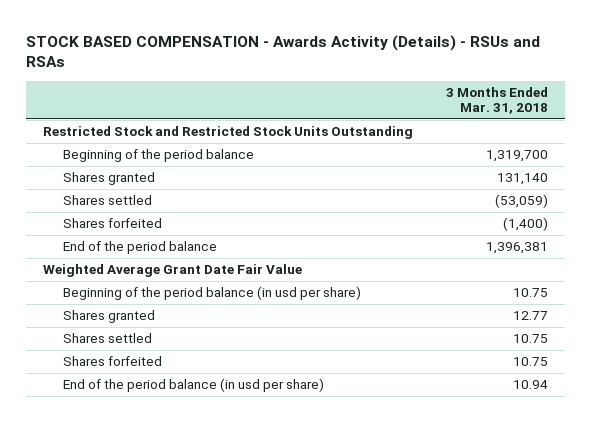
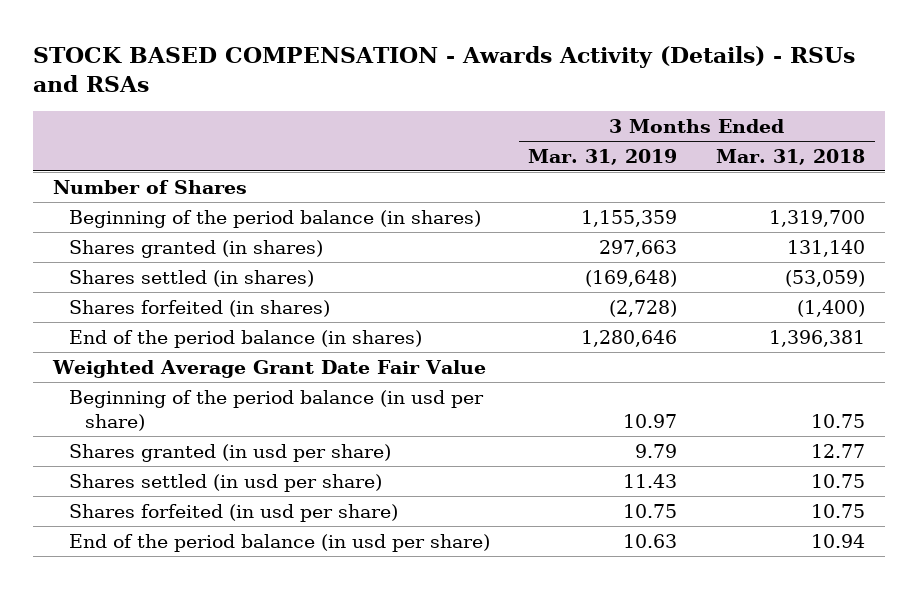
- | 3 Months Ended Mar. 31, 2018
+ | 3 Months Ended Mar. 31, 2019 | 3 Months Ended Mar. 31, 2018
- Restricted Stock and Restricted Stock Units Outstanding
- Beginning of the period balance | 1,319,700
- Shares granted | 131,140
- Shares settled | (53,059)
- Shares forfeited | (1,400)
- End of the period balance | 1,396,381
+ Number of Shares
+ Beginning of the period balance (in shares) | 1,155,359 | 1,319,700
+ Shares granted (in shares) | 297,663 | 131,140
+ Shares settled (in shares) | (169,648) | (53,059)
+ Shares forfeited (in shares) | (2,728) | (1,400)
+ End of the period balance (in shares) | 1,280,646 | 1,396,381
- Shares granted | 12.77
- Shares settled | 10.75
- Shares forfeited | 10.75
+ Shares granted (in usd per share) | 9.79 | 12.77
+ Shares settled (in usd per share) | 11.43 | 10.75
+ Shares forfeited (in usd per share) | 10.75 | 10.75

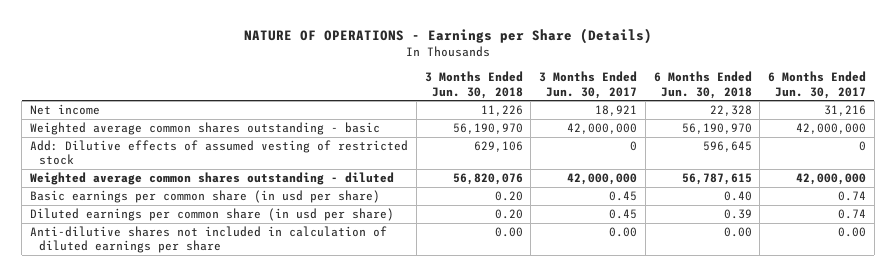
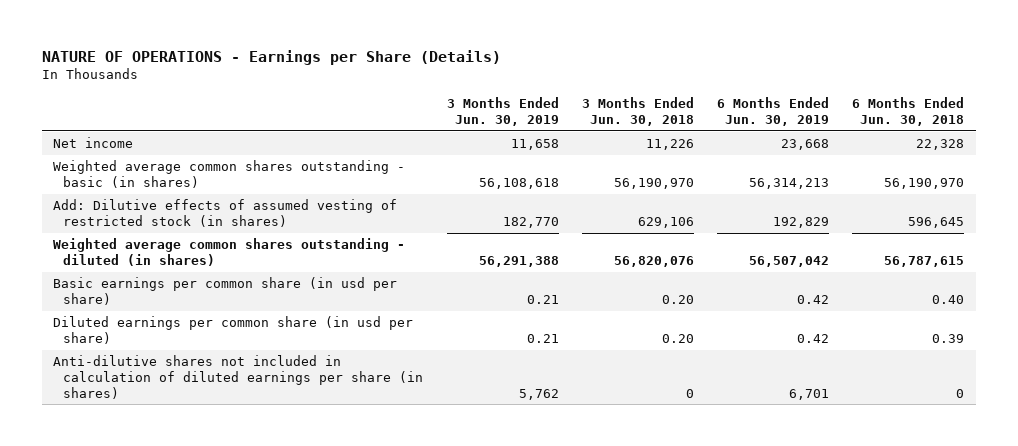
- | 3 Months Ended Jun. 30, 2018 | 3 Months Ended Jun. 30, 2017 | 6 Months Ended Jun. 30, 2018 | 6 Months Ended Jun. 30, 2017
+ | 3 Months Ended Jun. 30, 2019 | 3 Months Ended Jun. 30, 2018 | 6 Months Ended Jun. 30, 2019 | 6 Months Ended Jun. 30, 2018
- Weighted average common shares outstanding - basic | 56,190,970 | 42,000,000 | 56,190,970 | 42,000,000
- Add: Dilutive effects of assumed vesting of restricted stock | 629,106 | 0 | 596,645 | 0
- Weighted average common shares outstanding - diluted | 56,820,076 | 42,000,000 | 56,787,615 | 42,000,000
+ Weighted average common shares outstanding - basic (in shares) | 56,108,618 | 56,190,970 | 56,314,213 | 56,190,970
+ Add: Dilutive effects of assumed vesting of restricted stock (in shares) | 182,770 | 629,106 | 192,829 | 596,645
+ Weighted average common shares outstanding - diluted (in shares) | 56,291,388 | 56,820,076 | 56,507,042 | 56,787,615
- Anti-dilutive shares not included in calculation of diluted earnings per share | 0.00 | 0.00 | 0.00 | 0.00
+ Anti-dilutive shares not included in calculation of diluted earnings per share (in shares) | 5,762 | 0 | 6,701 | 0

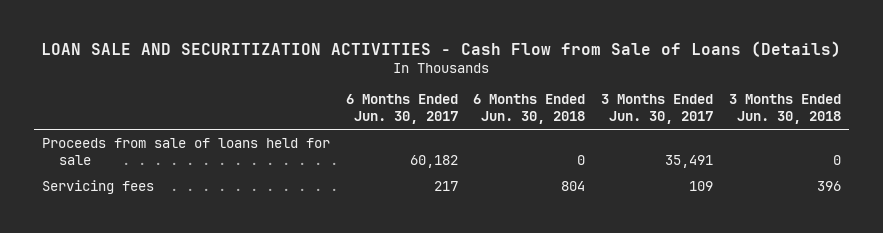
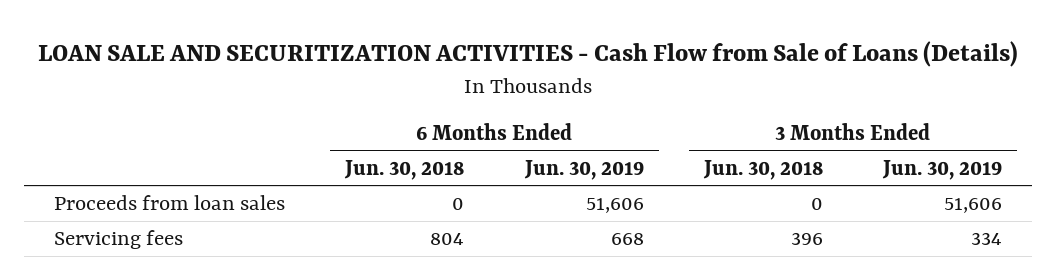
- | 6 Months Ended Jun. 30, 2017 | 6 Months Ended Jun. 30, 2018 | 3 Months Ended Jun. 30, 2017 | 3 Months Ended Jun. 30, 2018
+ | 6 Months Ended Jun. 30, 2018 | 6 Months Ended Jun. 30, 2019 | 3 Months Ended Jun. 30, 2018 | 3 Months Ended Jun. 30, 2019
- Proceeds from sale of loans held for sale | 60,182 | 0 | 35,491 | 0
+ Proceeds from loan sales | 0 | 51,606 | 0 | 51,606

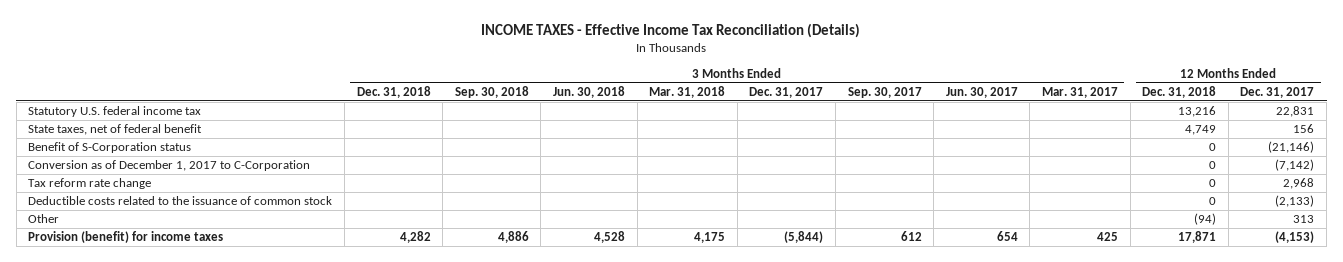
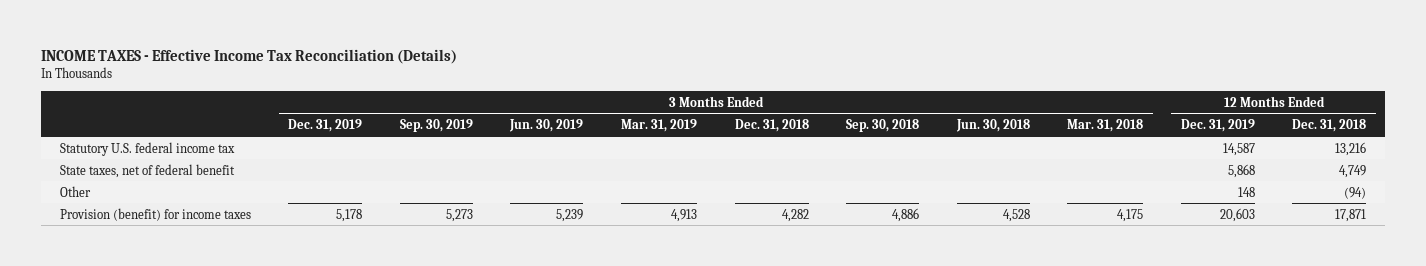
- | 3 Months Ended Dec. 31, 2018 | 3 Months Ended Sep. 30, 2018 | 3 Months Ended Jun. 30, 2018 | 3 Months Ended Mar. 31, 2018 | 3 Months Ended Dec. 31, 2017 | 3 Months Ended Sep. 30, 2017 | 3 Months Ended Jun. 30, 2017 | 3 Months Ended Mar. 31, 2017 | 12 Months Ended Dec. 31, 2018 | 12 Months Ended Dec. 31, 2017
+ | 3 Months Ended Dec. 31, 2019 | 3 Months Ended Sep. 30, 2019 | 3 Months Ended Jun. 30, 2019 | 3 Months Ended Mar. 31, 2019 | 3 Months Ended Dec. 31, 2018 | 3 Months Ended Sep. 30, 2018 | 3 Months Ended Jun. 30, 2018 | 3 Months Ended Mar. 31, 2018 | 12 Months Ended Dec. 31, 2019 | 12 Months Ended Dec. 31, 2018
- Benefit of S-Corporation status | | | | | | | | | 0 | (21,146)
- Conversion as of December 1, 2017 to C-Corporation | | | | | | | | | 0 | (7,142)
- Tax reform rate change | | | | | | | | | 0 | 2,968
- Deductible costs related to the issuance of common stock | | | | | | | | | 0 | (2,133)

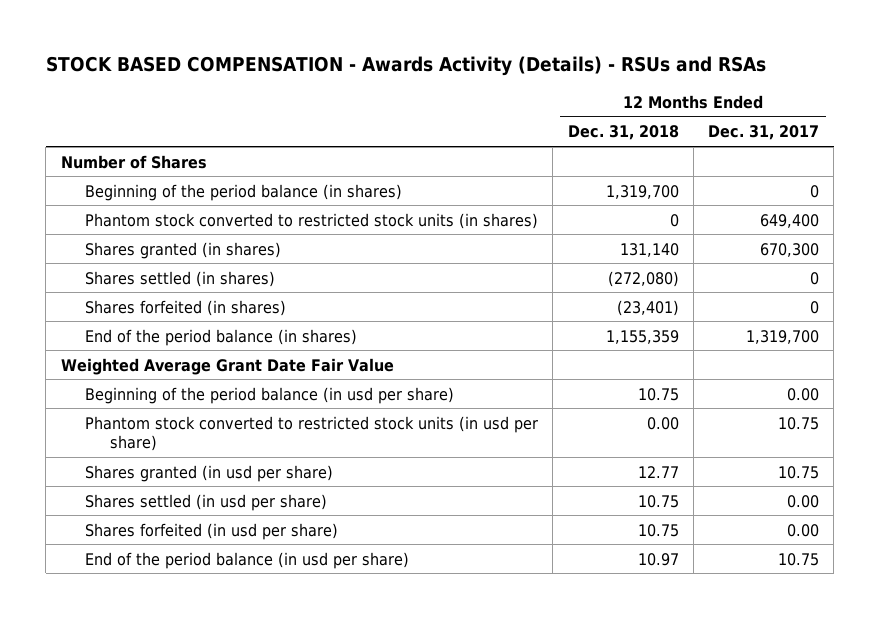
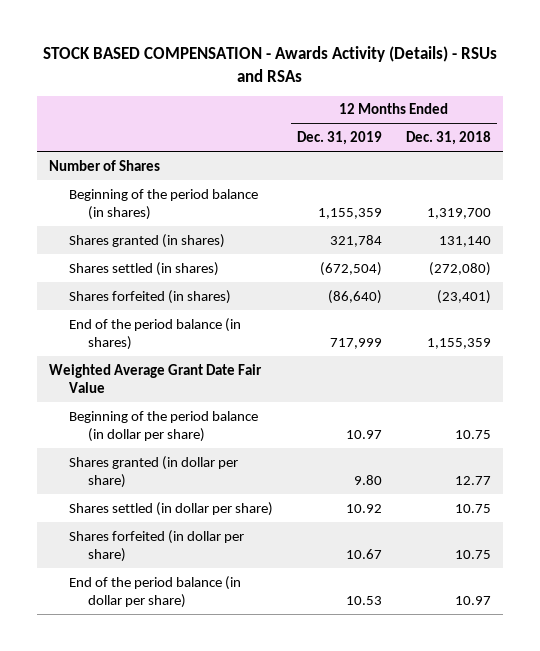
- | 12 Months Ended Dec. 31, 2018 | 12 Months Ended Dec. 31, 2017
+ | 12 Months Ended Dec. 31, 2019 | 12 Months Ended Dec. 31, 2018
- Phantom stock converted to restricted stock units (in shares) | 0 | 649,400
- Beginning of the period balance (in usd per share) | 10.75 | 0.00
- Phantom stock converted to restricted stock units (in usd per share) | 0.00 | 10.75
- Shares granted (in usd per share) | 12.77 | 10.75
- Shares settled (in usd per share) | 10.75 | 0.00
- Shares forfeited (in usd per share) | 10.75 | 0.00
- End of the period balance (in usd per share) | 10.97 | 10.75
+ Beginning of the period balance (in dollar per share) | 10.97 | 10.75
+ Shares granted (in dollar per share) | 9.80 | 12.77
+ Shares settled (in dollar per share) | 10.92 | 10.75
+ Shares forfeited (in dollar per share) | 10.67 | 10.75
+ End of the period balance (in dollar per share) | 10.53 | 10.97

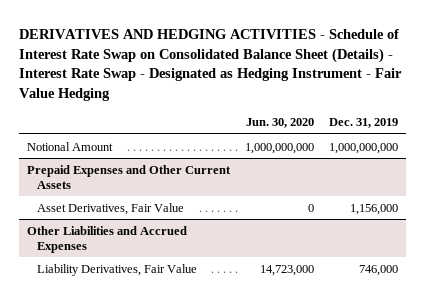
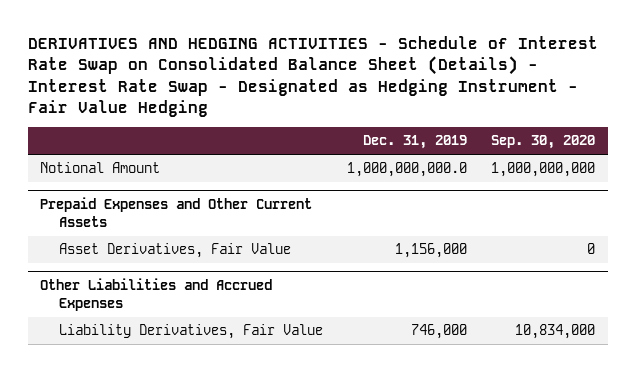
- | Jun. 30, 2020 | Dec. 31, 2019
+ | Dec. 31, 2019 | Sep. 30, 2020
- Notional Amount | 1,000,000,000 | 1,000,000,000
+ Notional Amount | 1,000,000,000.0 | 1,000,000,000

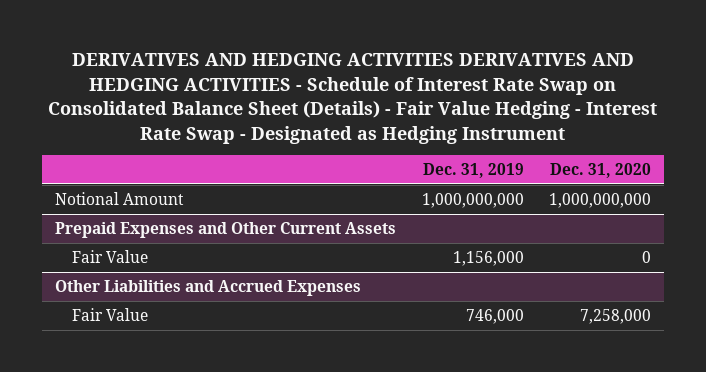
- DERIVATIVES AND HEDGING ACTIVITIES - Schedule of Interest Rate Swap on Consolidated Balance Sheet (Details) - Interest Rate Swap - Designated as Hedging Instrument - Fair Value Hedging
+ DERIVATIVES AND HEDGING ACTIVITIES DERIVATIVES AND HEDGING ACTIVITIES - Schedule of Interest Rate Swap on Consolidated Balance Sheet (Details) - Fair Value Hedging - Interest Rate Swap - Designated as Hedging Instrument
- | Dec. 31, 2019 | Sep. 30, 2020
+ | Dec. 31, 2019 | Dec. 31, 2020
- Notional Amount | 1,000,000,000.0 | 1,000,000,000
+ Notional Amount | 1,000,000,000 | 1,000,000,000
@ Prepaid Expenses and Other Current Assets
- Asset Derivatives, Fair Value | 1,156,000 | 0
+ Fair Value | 1,156,000 | 0
@ Other Liabilities and Accrued Expenses
- Liability Derivatives, Fair Value | 746,000 | 10,834,000
+ Fair Value | 746,000 | 7,258,000

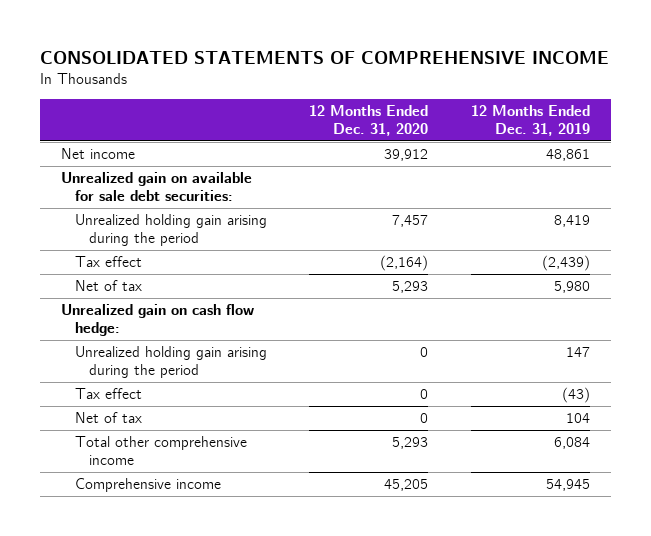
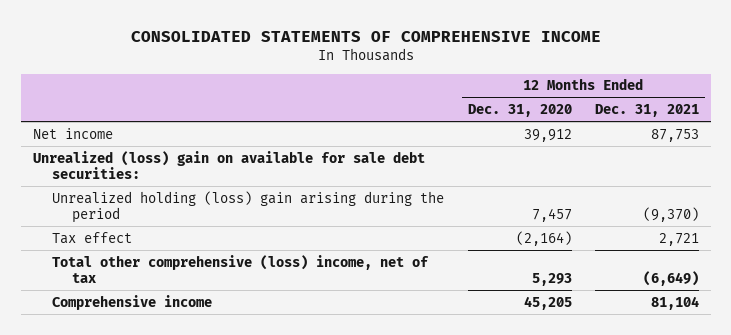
- | 12 Months Ended Dec. 31, 2020 | 12 Months Ended Dec. 31, 2019
+ | 12 Months Ended Dec. 31, 2020 | 12 Months Ended Dec. 31, 2021
- Unrealized gain on available for sale debt securities:
- Unrealized holding gain arising during the period | 7,457 | 8,419
+ Unrealized (loss) gain on available for sale debt securities:
+ Unrealized holding (loss) gain arising during the period | 7,457 | (9,370)
- Net of tax | 5,293 | 5,980
- Unrealized gain on cash flow hedge:
- Unrealized holding gain arising during the period | 0 | 147
- Tax effect | 0 | (43)
- Net of tax | 0 | 104
- Total other comprehensive income | 5,293 | 6,084
+ Total other comprehensive (loss) income, net of tax | 5,293 | (6,649)

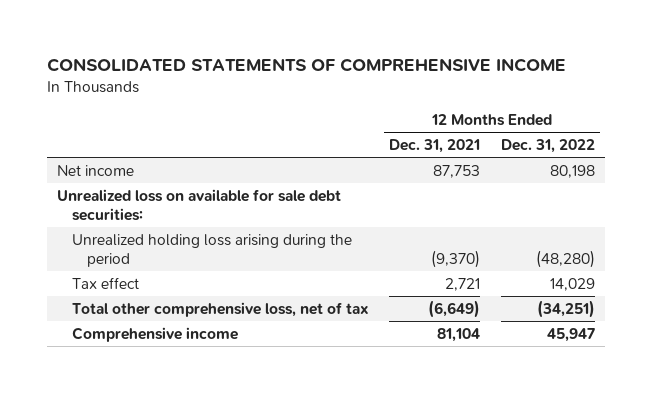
- | 12 Months Ended Dec. 31, 2020 | 12 Months Ended Dec. 31, 2021
+ | 12 Months Ended Dec. 31, 2021 | 12 Months Ended Dec. 31, 2022
- Unrealized (loss) gain on available for sale debt securities:
- Unrealized holding (loss) gain arising during the period | 7,457 | (9,370)
+ Unrealized loss on available for sale debt securities:
+ Unrealized holding loss arising during the period | (9,370) | (48,280)
- Total other comprehensive (loss) income, net of tax | 5,293 | (6,649)
+ Total other comprehensive loss, net of tax | (6,649) | (34,251)

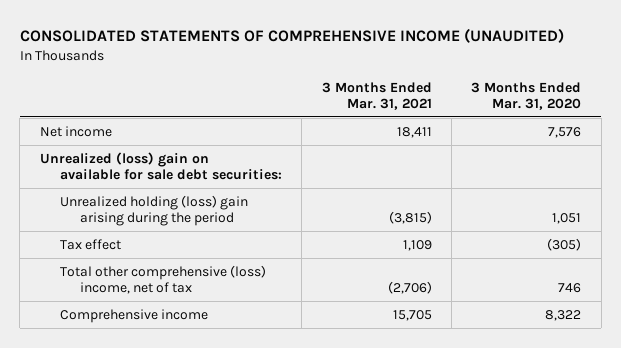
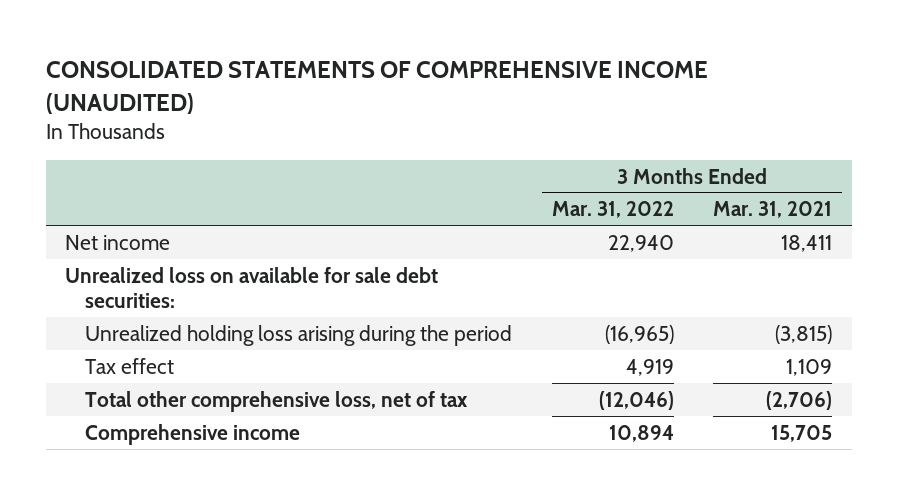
- | 3 Months Ended Mar. 31, 2021 | 3 Months Ended Mar. 31, 2020
+ | 3 Months Ended Mar. 31, 2022 | 3 Months Ended Mar. 31, 2021
- Unrealized (loss) gain on available for sale debt securities:
- Unrealized holding (loss) gain arising during the period | (3,815) | 1,051
+ Unrealized loss on available for sale debt securities:
+ Unrealized holding loss arising during the period | (16,965) | (3,815)
- Total other comprehensive (loss) income, net of tax | (2,706) | 746
+ Total other comprehensive loss, net of tax | (12,046) | (2,706)

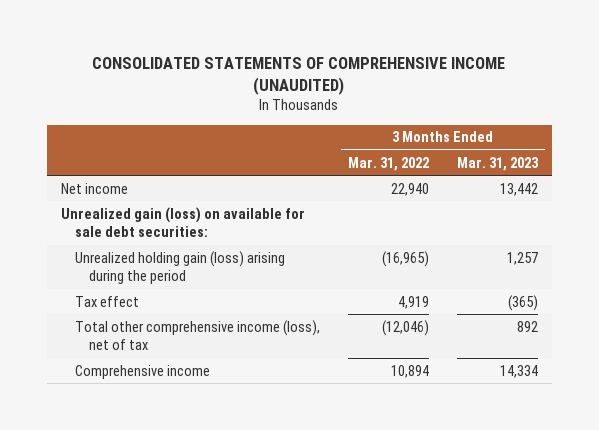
- | 3 Months Ended Mar. 31, 2022 | 3 Months Ended Mar. 31, 2021
+ | 3 Months Ended Mar. 31, 2022 | 3 Months Ended Mar. 31, 2023
- Unrealized loss on available for sale debt securities:
- Unrealized holding loss arising during the period | (16,965) | (3,815)
+ Unrealized gain (loss) on available for sale debt securities:
+ Unrealized holding gain (loss) arising during the period | (16,965) | 1,257
- Total other comprehensive loss, net of tax | (12,046) | (2,706)
+ Total other comprehensive income (loss), net of tax | (12,046) | 892

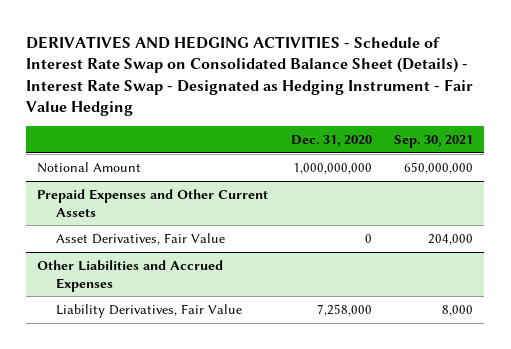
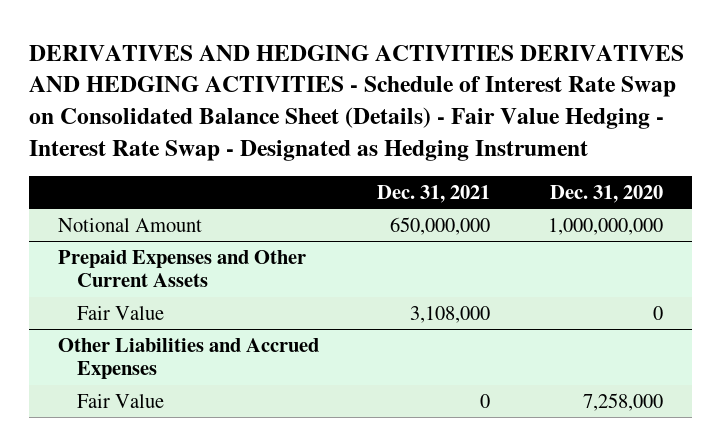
- DERIVATIVES AND HEDGING ACTIVITIES - Schedule of Interest Rate Swap on Consolidated Balance Sheet (Details) - Interest Rate Swap - Designated as Hedging Instrument - Fair Value Hedging
+ DERIVATIVES AND HEDGING ACTIVITIES DERIVATIVES AND HEDGING ACTIVITIES - Schedule of Interest Rate Swap on Consolidated Balance Sheet (Details) - Fair Value Hedging - Interest Rate Swap - Designated as Hedging Instrument
- | Dec. 31, 2020 | Sep. 30, 2021
+ | Dec. 31, 2021 | Dec. 31, 2020
@ Prepaid Expenses and Other Current Assets
- Asset Derivatives, Fair Value | 0 | 204,000
+ Fair Value | 3,108,000 | 0
@ Other Liabilities and Accrued Expenses
- Liability Derivatives, Fair Value | 7,258,000 | 8,000
+ Fair Value | 0 | 7,258,000

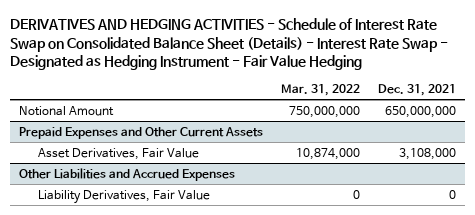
- DERIVATIVES AND HEDGING ACTIVITIES DERIVATIVES AND HEDGING ACTIVITIES - Schedule of Interest Rate Swap on Consolidated Balance Sheet (Details) - Fair Value Hedging - Interest Rate Swap - Designated as Hedging Instrument
+ DERIVATIVES AND HEDGING ACTIVITIES - Schedule of Interest Rate Swap on Consolidated Balance Sheet (Details) - Interest Rate Swap - Designated as Hedging Instrument - Fair Value Hedging
- | Dec. 31, 2021 | Dec. 31, 2020
+ | Mar. 31, 2022 | Dec. 31, 2021
@ Prepaid Expenses and Other Current Assets
- Fair Value | 3,108,000 | 0
+ Asset Derivatives, Fair Value | 10,874,000 | 3,108,000
@ Other Liabilities and Accrued Expenses
- Fair Value | 0 | 7,258,000
+ Liability Derivatives, Fair Value | 0 | 0

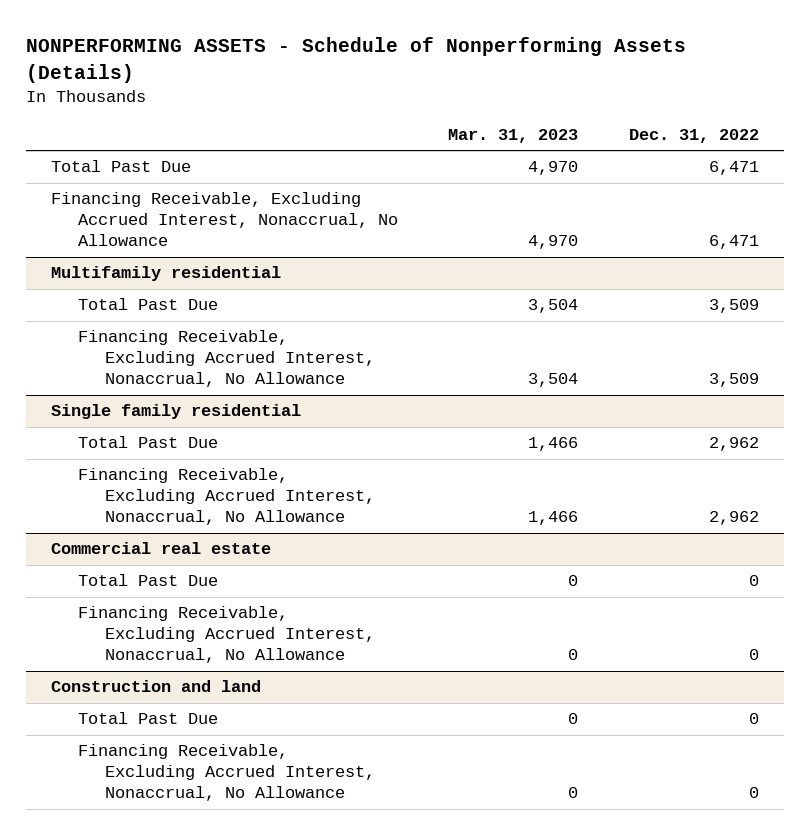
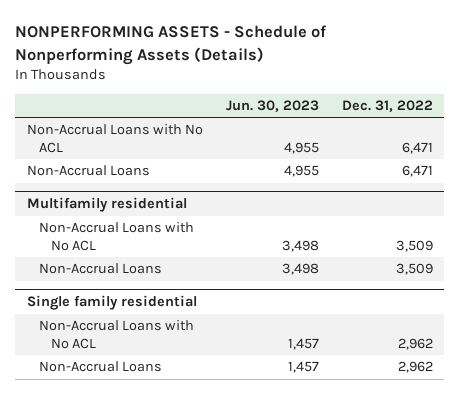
- | Mar. 31, 2023 | Dec. 31, 2022
+ | Jun. 30, 2023 | Dec. 31, 2022
- Total Past Due | 4,970 | 6,471
- Financing Receivable, Excluding Accrued Interest, Nonaccrual, No Allowance | 4,970 | 6,471
+ Non-Accrual Loans with No ACL | 4,955 | 6,471
+ Non-Accrual Loans | 4,955 | 6,471
@ Multifamily residential
- Total Past Due | 3,504 | 3,509
- Financing Receivable, Excluding Accrued Interest, Nonaccrual, No Allowance | 3,504 | 3,509
+ Non-Accrual Loans with No ACL | 3,498 | 3,509
+ Non-Accrual Loans | 3,498 | 3,509
@ Single family residential
- Total Past Due | 1,466 | 2,962
- Financing Receivable, Excluding Accrued Interest, Nonaccrual, No Allowance | 1,466 | 2,962
- Commercial real estate
- Total Past Due | 0 | 0
- Financing Receivable, Excluding Accrued Interest, Nonaccrual, No Allowance | 0 | 0
- Construction and land
- Total Past Due | 0 | 0
- Financing Receivable, Excluding Accrued Interest, Nonaccrual, No Allowance | 0 | 0
@ Single family residential
+ Non-Accrual Loans with No ACL | 1,457 | 2,962
+ Non-Accrual Loans | 1,457 | 2,962

